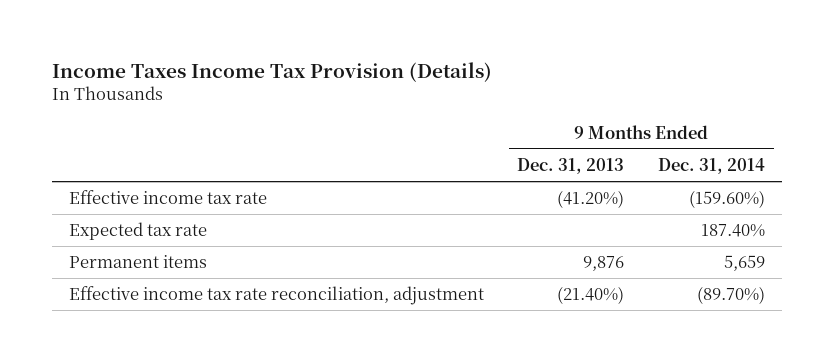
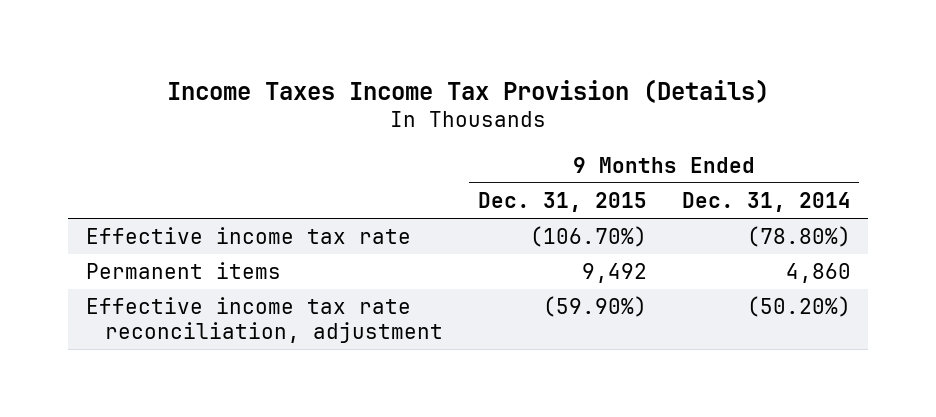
- | 9 Months Ended Dec. 31, 2013 | 9 Months Ended Dec. 31, 2014
+ | 9 Months Ended Dec. 31, 2015 | 9 Months Ended Dec. 31, 2014
- Effective income tax rate | (41.20%) | (159.60%)
- Expected tax rate | | 187.40%
- Permanent items | 9,876 | 5,659
- Effective income tax rate reconciliation, adjustment | (21.40%) | (89.70%)
+ Effective income tax rate | (106.70%) | (78.80%)
+ Permanent items | 9,492 | 4,860
+ Effective income tax rate reconciliation, adjustment | (59.90%) | (50.20%)

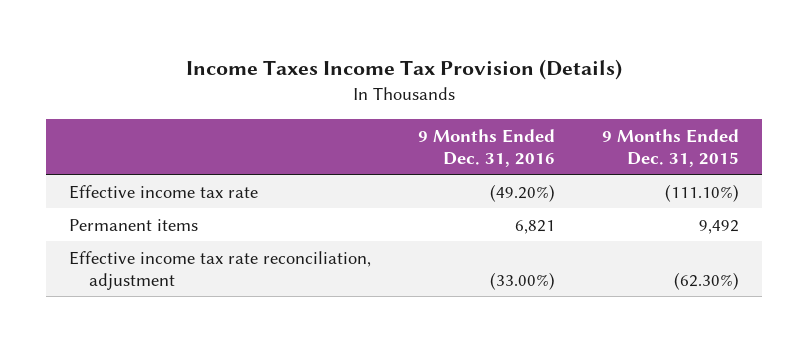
- | 9 Months Ended Dec. 31, 2015 | 9 Months Ended Dec. 31, 2014
+ | 9 Months Ended Dec. 31, 2016 | 9 Months Ended Dec. 31, 2015
- Effective income tax rate | (106.70%) | (78.80%)
+ Effective income tax rate | (49.20%) | (111.10%)
- Effective income tax rate reconciliation, adjustment | (59.90%) | (50.20%)
+ Effective income tax rate reconciliation, adjustment | (33.00%) | (62.30%)

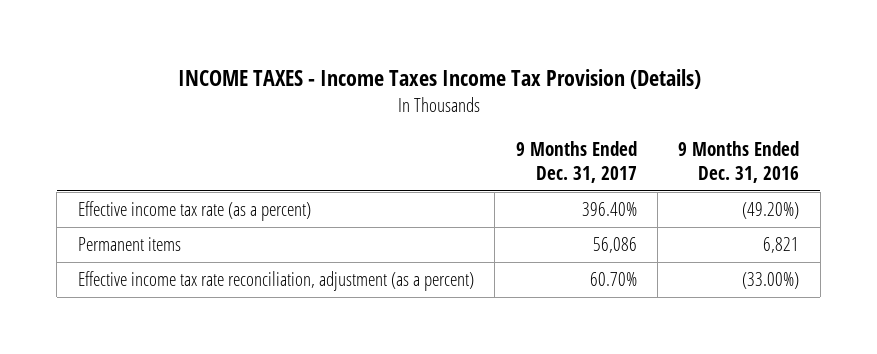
- Income Taxes Income Tax Provision (Details)
+ INCOME TAXES - Income Taxes Income Tax Provision (Details)
- | 9 Months Ended Dec. 31, 2016 | 9 Months Ended Dec. 31, 2015
+ | 9 Months Ended Dec. 31, 2017 | 9 Months Ended Dec. 31, 2016
- Effective income tax rate | (49.20%) | (111.10%)
+ Effective income tax rate (as a percent) | 396.40% | (49.20%)
- Effective income tax rate reconciliation, adjustment | (33.00%) | (62.30%)
+ Effective income tax rate reconciliation, adjustment (as a percent) | 60.70% | (33.00%)

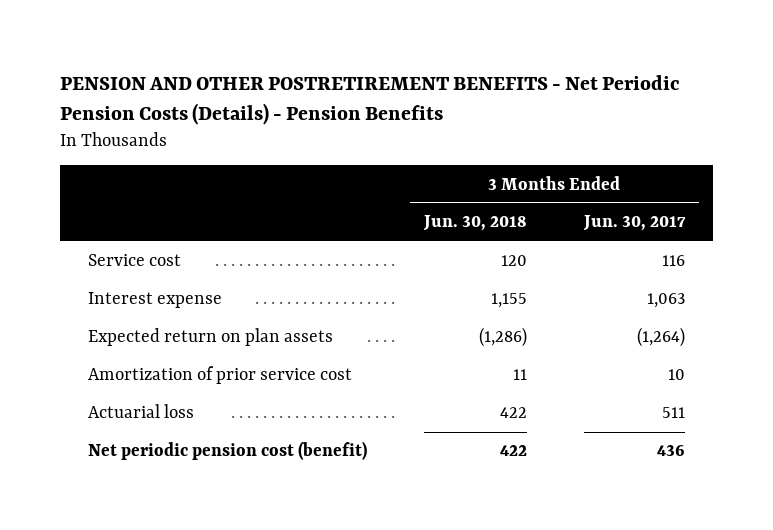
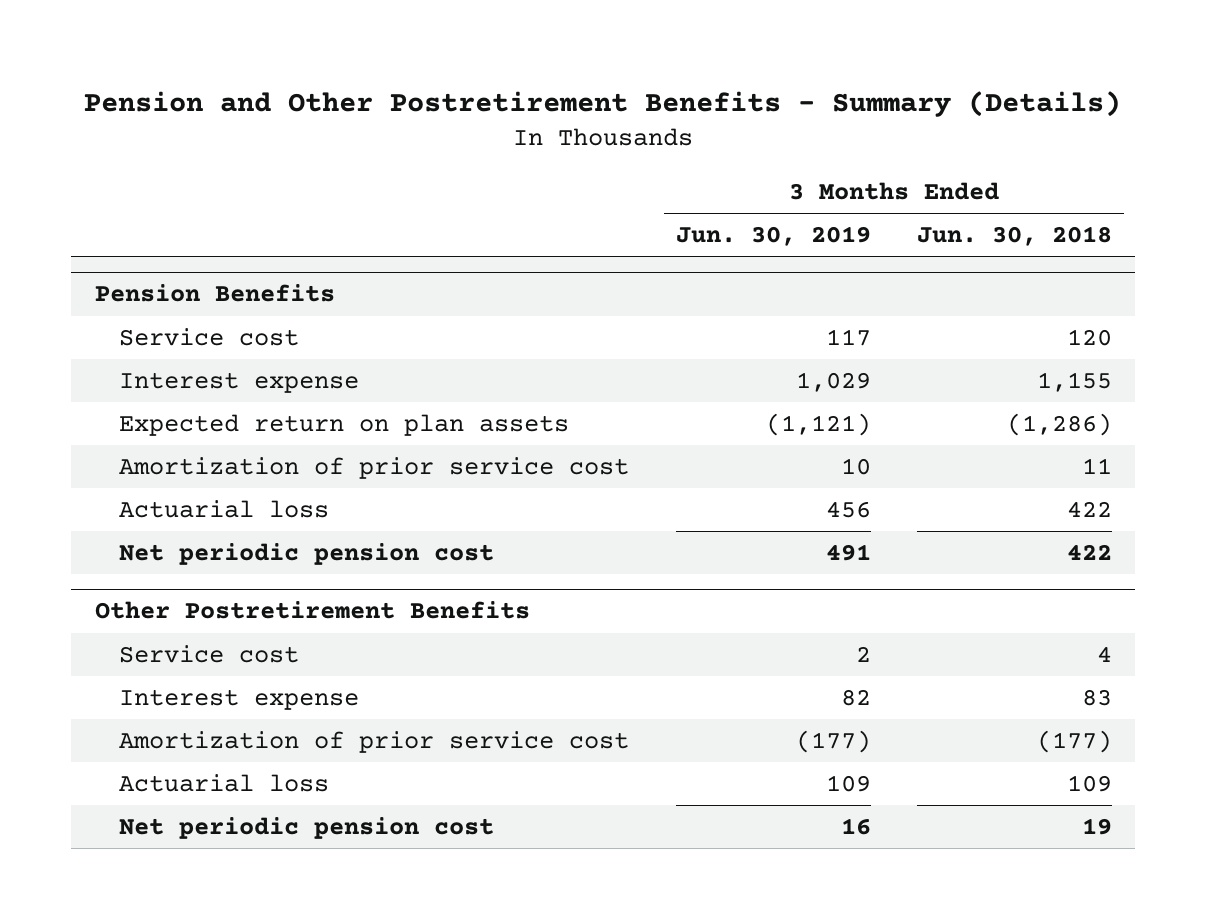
- PENSION AND OTHER POSTRETIREMENT BENEFITS - Net Periodic Pension Costs (Details) - Pension Benefits
+ Pension and Other Postretirement Benefits - Summary (Details)
- | 3 Months Ended Jun. 30, 2018 | 3 Months Ended Jun. 30, 2017
+ | 3 Months Ended Jun. 30, 2019 | 3 Months Ended Jun. 30, 2018
+ Pension Benefits
- Net periodic pension cost (benefit) | 422 | 436
+ Net periodic pension cost | 491 | 422
+ Other Postretirement Benefits
+ Service cost | 2 | 4
+ Interest expense | 82 | 83
+ Amortization of prior service cost | (177) | (177)
+ Actuarial loss | 109 | 109
+ Net periodic pension cost | 16 | 19

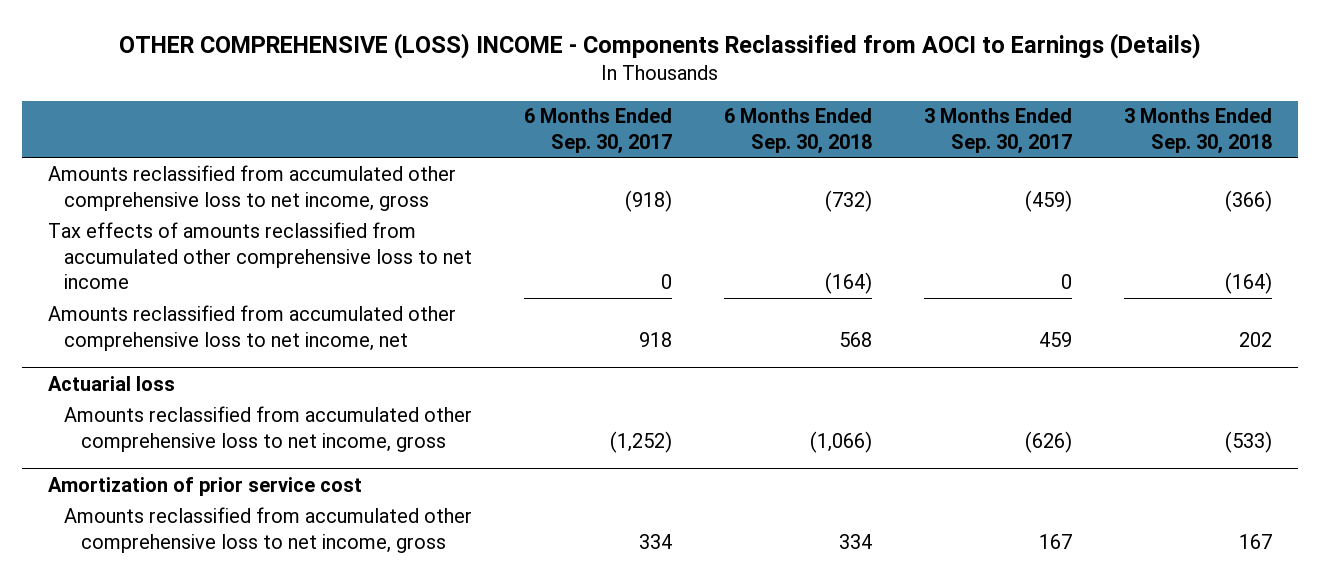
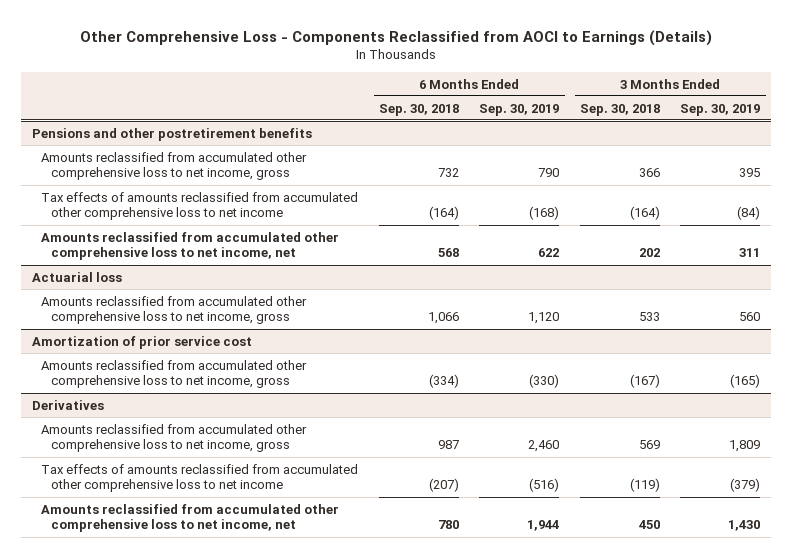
- OTHER COMPREHENSIVE (LOSS) INCOME - Components Reclassified from AOCI to Earnings (Details)
+ Other Comprehensive Loss - Components Reclassified from AOCI to Earnings (Details)
- | 6 Months Ended Sep. 30, 2017 | 6 Months Ended Sep. 30, 2018 | 3 Months Ended Sep. 30, 2017 | 3 Months Ended Sep. 30, 2018
+ | 6 Months Ended Sep. 30, 2018 | 6 Months Ended Sep. 30, 2019 | 3 Months Ended Sep. 30, 2018 | 3 Months Ended Sep. 30, 2019
- Amounts reclassified from accumulated other comprehensive loss to net income, gross | (918) | (732) | (459) | (366)
+ Pensions and other postretirement benefits
+ Amounts reclassified from accumulated other comprehensive loss to net income, gross | 732 | 790 | 366 | 395
@ Actuarial loss
- Amounts reclassified from accumulated other comprehensive loss to net income, gross | (1,252) | (1,066) | (626) | (533)
+ Amounts reclassified from accumulated other comprehensive loss to net income, gross | 1,066 | 1,120 | 533 | 560
@ Amortization of prior service cost
- Amounts reclassified from accumulated other comprehensive loss to net income, gross | 334 | 334 | 167 | 167
+ Amounts reclassified from accumulated other comprehensive loss to net income, gross | (334) | (330) | (167) | (165)
+ Derivatives
+ Amounts reclassified from accumulated other comprehensive loss to net income, gross | 987 | 2,460 | 569 | 1,809
+ Tax effects of amounts reclassified from accumulated other comprehensive loss to net income | (207) | (516) | (119) | (379)
+ Amounts reclassified from accumulated other comprehensive loss to net income, net | 780 | 1,944 | 450 | 1,430

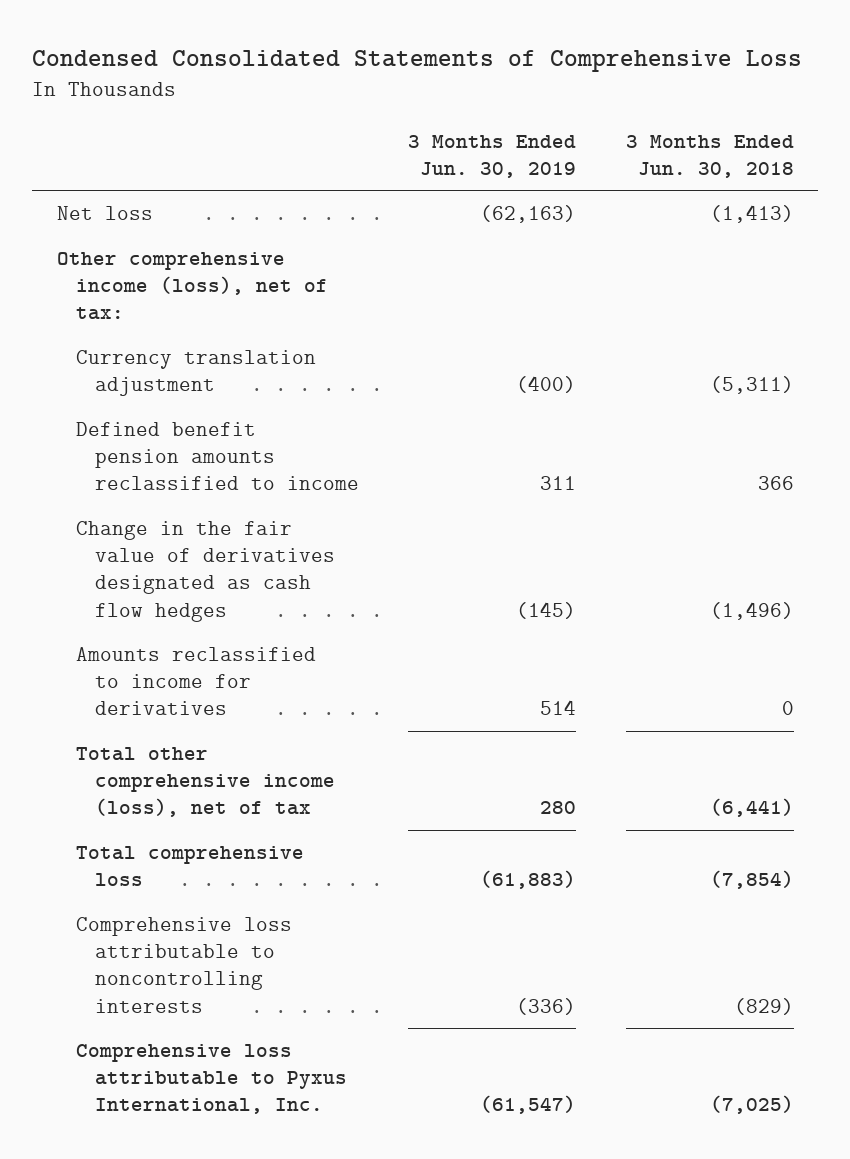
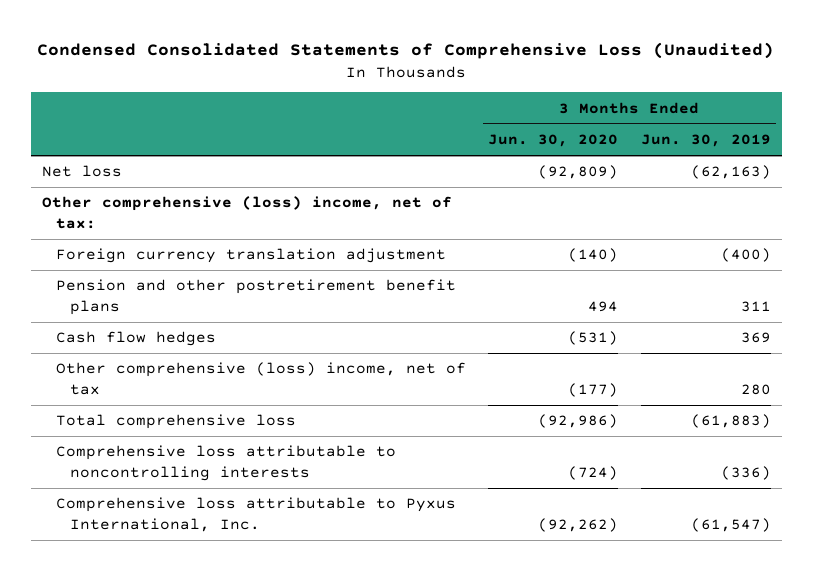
- Condensed Consolidated Statements of Comprehensive Loss
+ Condensed Consolidated Statements of Comprehensive Loss (Unaudited)
- | 3 Months Ended Jun. 30, 2019 | 3 Months Ended Jun. 30, 2018
+ | 3 Months Ended Jun. 30, 2020 | 3 Months Ended Jun. 30, 2019
- Other comprehensive income (loss), net of tax:
- Currency translation adjustment | (400) | (5,311)
- Defined benefit pension amounts reclassified to income | 311 | 366
- Change in the fair value of derivatives designated as cash flow hedges | (145) | (1,496)
- Amounts reclassified to income for derivatives | 514 | 0
- Total other comprehensive income (loss), net of tax | 280 | (6,441)
+ Other comprehensive (loss) income, net of tax:
+ Foreign currency translation adjustment | (140) | (400)
+ Pension and other postretirement benefit plans | 494 | 311
+ Cash flow hedges | (531) | 369
+ Other comprehensive (loss) income, net of tax | (177) | 280

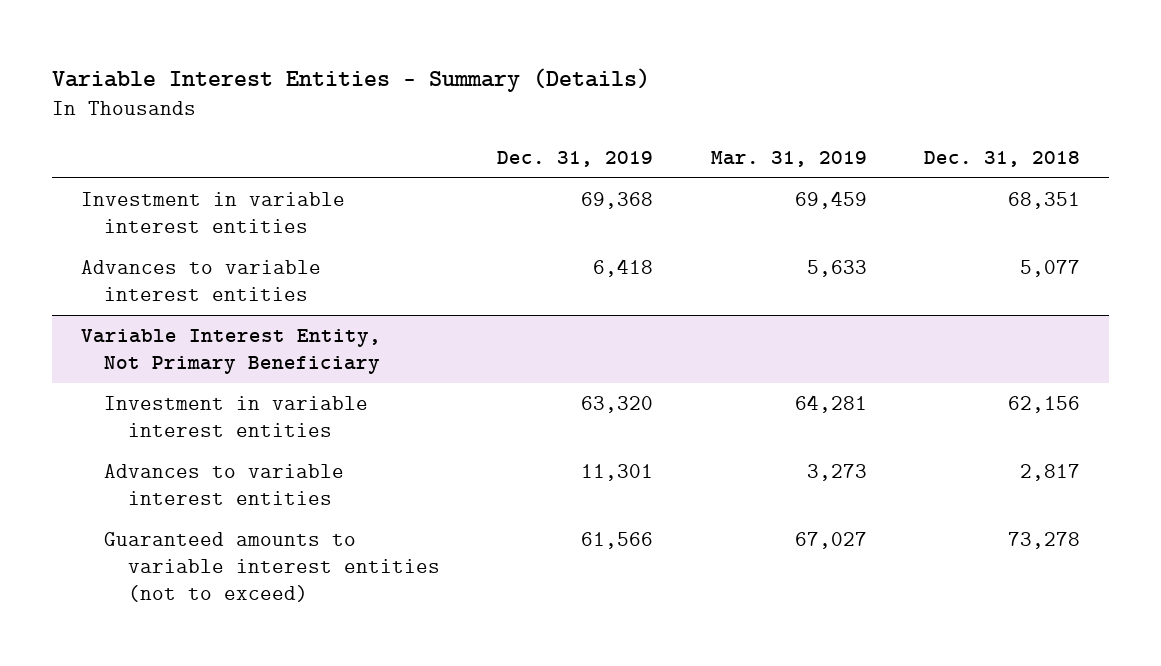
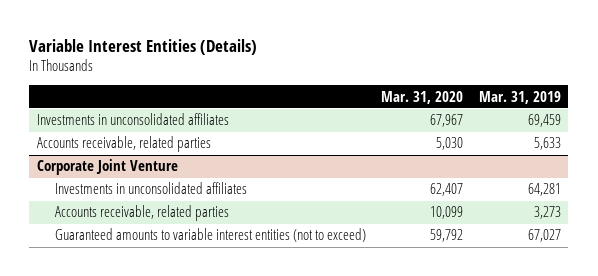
- Variable Interest Entities - Summary (Details)
+ Variable Interest Entities (Details)
- | Dec. 31, 2019 | Mar. 31, 2019 | Dec. 31, 2018
+ | Mar. 31, 2020 | Mar. 31, 2019
- Investment in variable interest entities | 69,368 | 69,459 | 68,351
- Advances to variable interest entities | 6,418 | 5,633 | 5,077
- Variable Interest Entity, Not Primary Beneficiary
- Investment in variable interest entities | 63,320 | 64,281 | 62,156
- Advances to variable interest entities | 11,301 | 3,273 | 2,817
+ Investments in unconsolidated affiliates | 67,967 | 69,459
+ Accounts receivable, related parties | 5,030 | 5,633
+ Corporate Joint Venture
+ Investments in unconsolidated affiliates | 62,407 | 64,281
+ Accounts receivable, related parties | 10,099 | 3,273

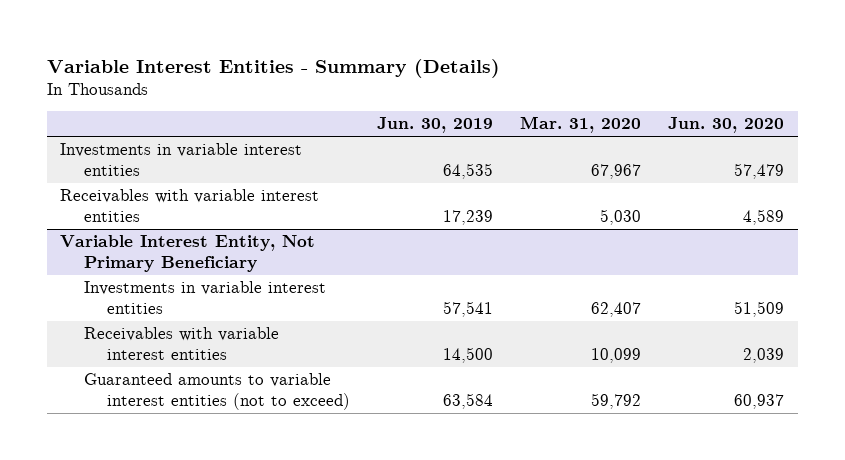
- Variable Interest Entities (Details)
+ Variable Interest Entities - Summary (Details)
- | Mar. 31, 2020 | Mar. 31, 2019
+ | Jun. 30, 2019 | Mar. 31, 2020 | Jun. 30, 2020
- Investments in unconsolidated affiliates | 67,967 | 69,459
- Accounts receivable, related parties | 5,030 | 5,633
- Corporate Joint Venture
- Investments in unconsolidated affiliates | 62,407 | 64,281
- Accounts receivable, related parties | 10,099 | 3,273
+ Investments in variable interest entities | 64,535 | 67,967 | 57,479
+ Receivables with variable interest entities | 17,239 | 5,030 | 4,589
+ Variable Interest Entity, Not Primary Beneficiary
+ Investments in variable interest entities | 57,541 | 62,407 | 51,509
+ Receivables with variable interest entities | 14,500 | 10,099 | 2,039

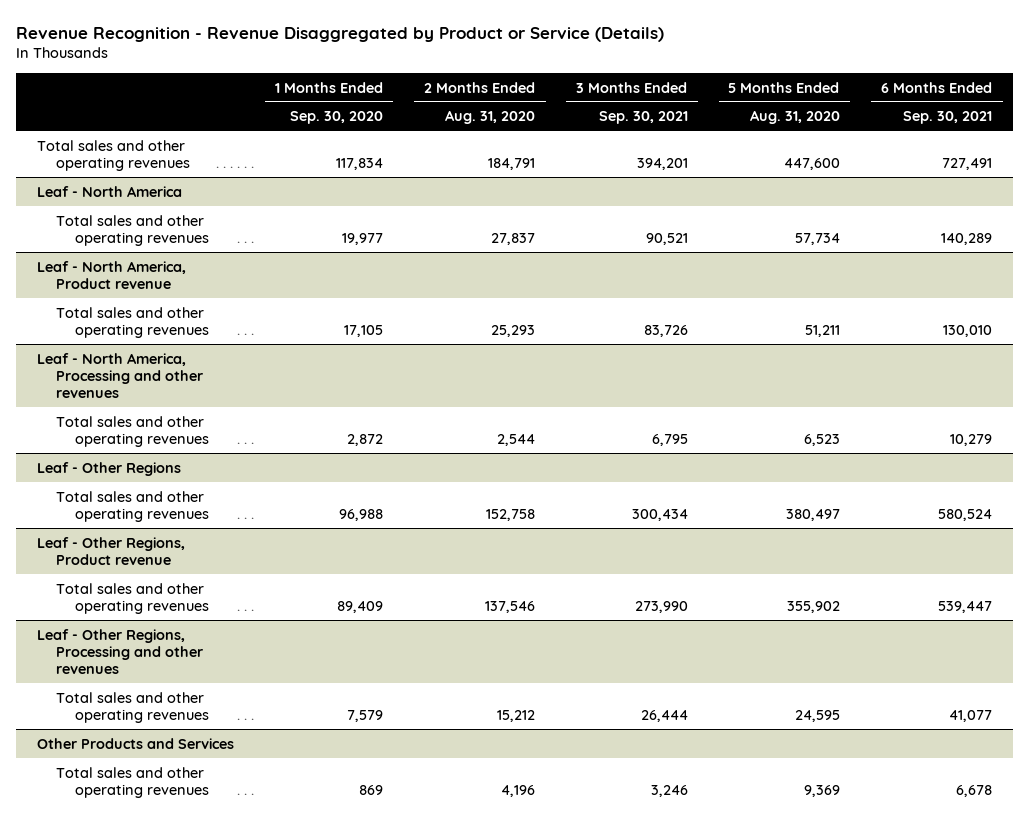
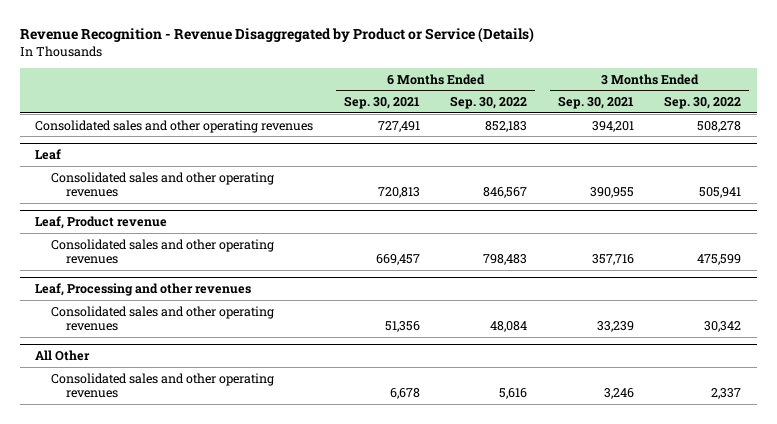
- | 1 Months Ended Sep. 30, 2020 | 2 Months Ended Aug. 31, 2020 | 3 Months Ended Sep. 30, 2021 | 5 Months Ended Aug. 31, 2020 | 6 Months Ended Sep. 30, 2021
+ | 6 Months Ended Sep. 30, 2021 | 6 Months Ended Sep. 30, 2022 | 3 Months Ended Sep. 30, 2021 | 3 Months Ended Sep. 30, 2022
- Total sales and other operating revenues | 117,834 | 184,791 | 394,201 | 447,600 | 727,491
- Leaf - North America
- Total sales and other operating revenues | 19,977 | 27,837 | 90,521 | 57,734 | 140,289
- Leaf - North America, Product revenue
- Total sales and other operating revenues | 17,105 | 25,293 | 83,726 | 51,211 | 130,010
- Leaf - North America, Processing and other revenues
- Total sales and other operating revenues | 2,872 | 2,544 | 6,795 | 6,523 | 10,279
- Leaf - Other Regions
- Total sales and other operating revenues | 96,988 | 152,758 | 300,434 | 380,497 | 580,524
- Leaf - Other Regions, Product revenue
- Total sales and other operating revenues | 89,409 | 137,546 | 273,990 | 355,902 | 539,447
- Leaf - Other Regions, Processing and other revenues
- Total sales and other operating revenues | 7,579 | 15,212 | 26,444 | 24,595 | 41,077
- Other Products and Services
- Total sales and other operating revenues | 869 | 4,196 | 3,246 | 9,369 | 6,678
+ Consolidated sales and other operating revenues | 727,491 | 852,183 | 394,201 | 508,278
+ Leaf
+ Consolidated sales and other operating revenues | 720,813 | 846,567 | 390,955 | 505,941
+ Leaf, Product revenue
+ Consolidated sales and other operating revenues | 669,457 | 798,483 | 357,716 | 475,599
+ Leaf, Processing and other revenues
+ Consolidated sales and other operating revenues | 51,356 | 48,084 | 33,239 | 30,342
+ All Other
+ Consolidated sales and other operating revenues | 6,678 | 5,616 | 3,246 | 2,337

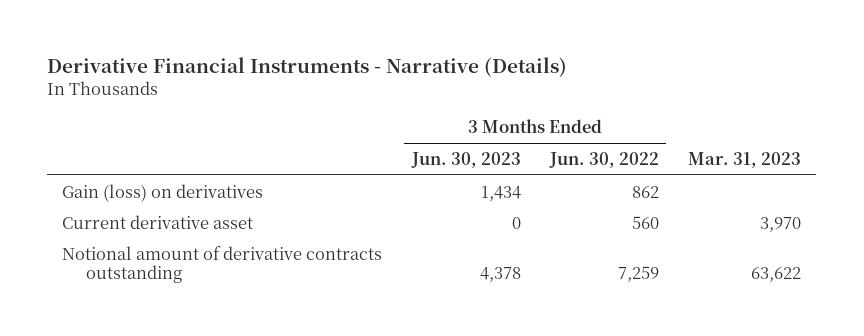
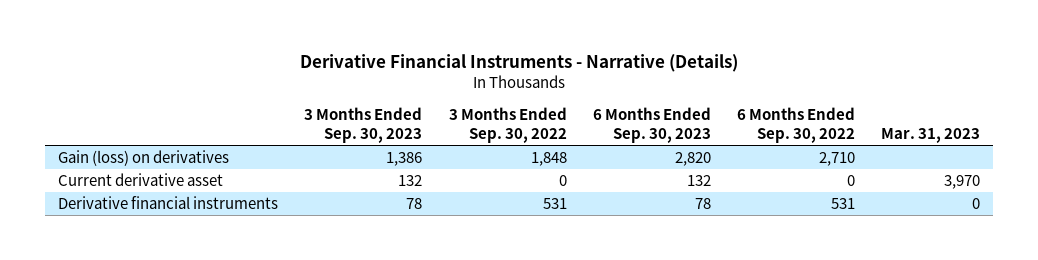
- | 3 Months Ended Jun. 30, 2023 | 3 Months Ended Jun. 30, 2022 | Mar. 31, 2023
+ | 3 Months Ended Sep. 30, 2023 | 3 Months Ended Sep. 30, 2022 | 6 Months Ended Sep. 30, 2023 | 6 Months Ended Sep. 30, 2022 | Mar. 31, 2023
- Notional amount of derivative contracts outstanding | 4,378 | 7,259 | 63,622
+ Derivative financial instruments | 78 | 531 | 78 | 531 | 0

